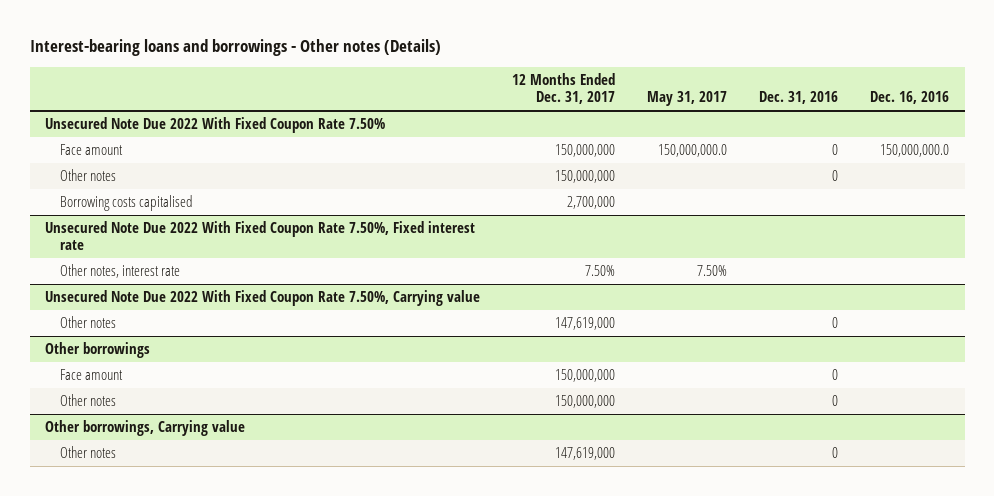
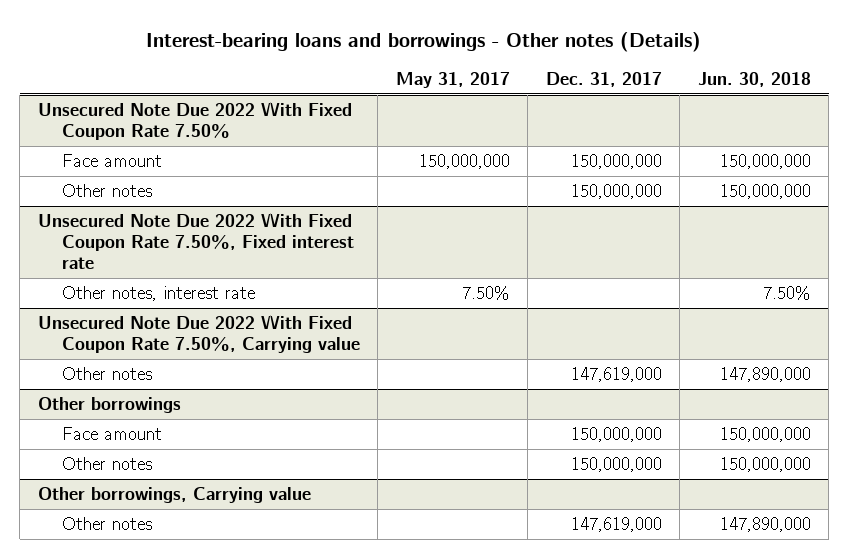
- | 12 Months Ended Dec. 31, 2017 | May 31, 2017 | Dec. 31, 2016 | Dec. 16, 2016
+ | May 31, 2017 | Dec. 31, 2017 | Jun. 30, 2018
@ Unsecured Note Due 2022 With Fixed Coupon Rate 7.50%
- Face amount | 150,000,000 | 150,000,000.0 | 0 | 150,000,000.0
+ Face amount | 150,000,000 | 150,000,000 | 150,000,000
- Borrowing costs capitalised | 2,700,000 | | |

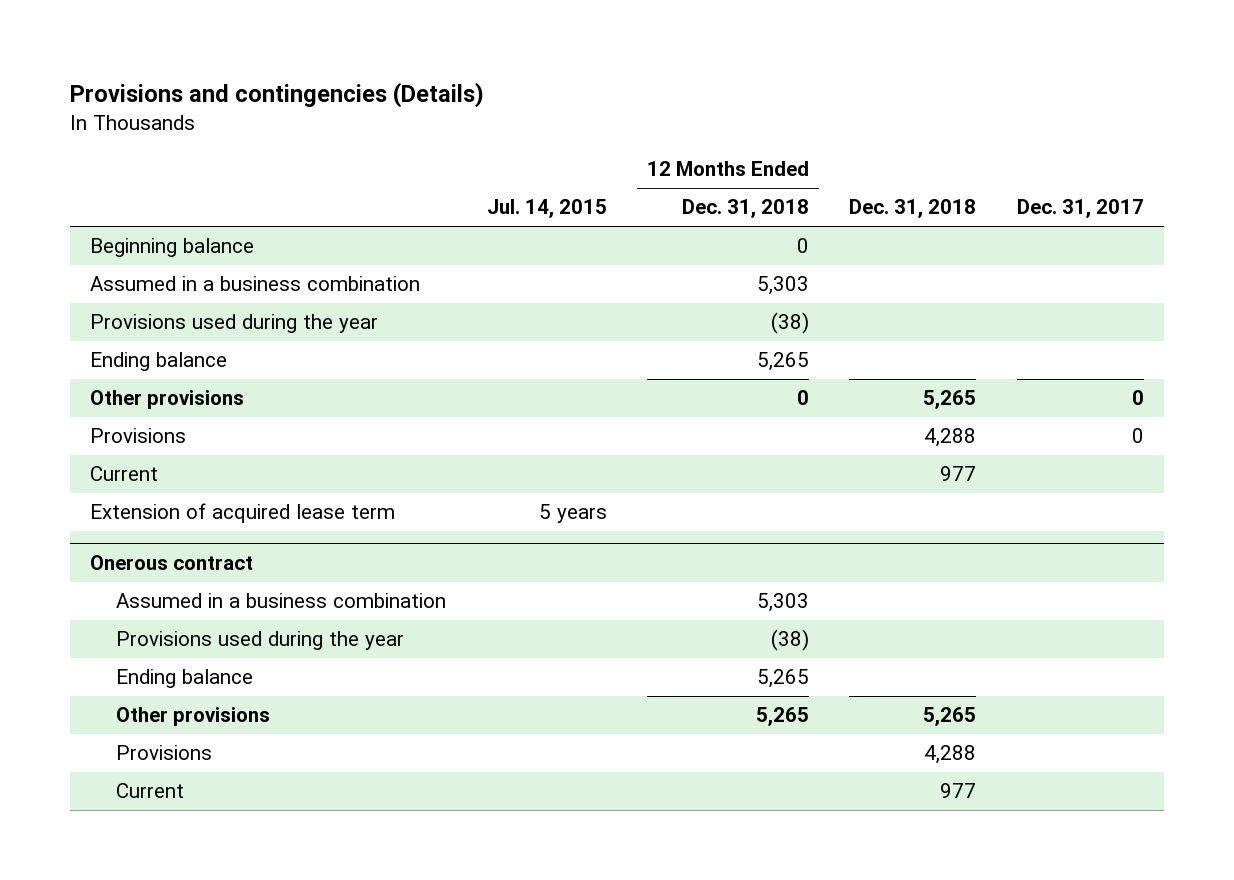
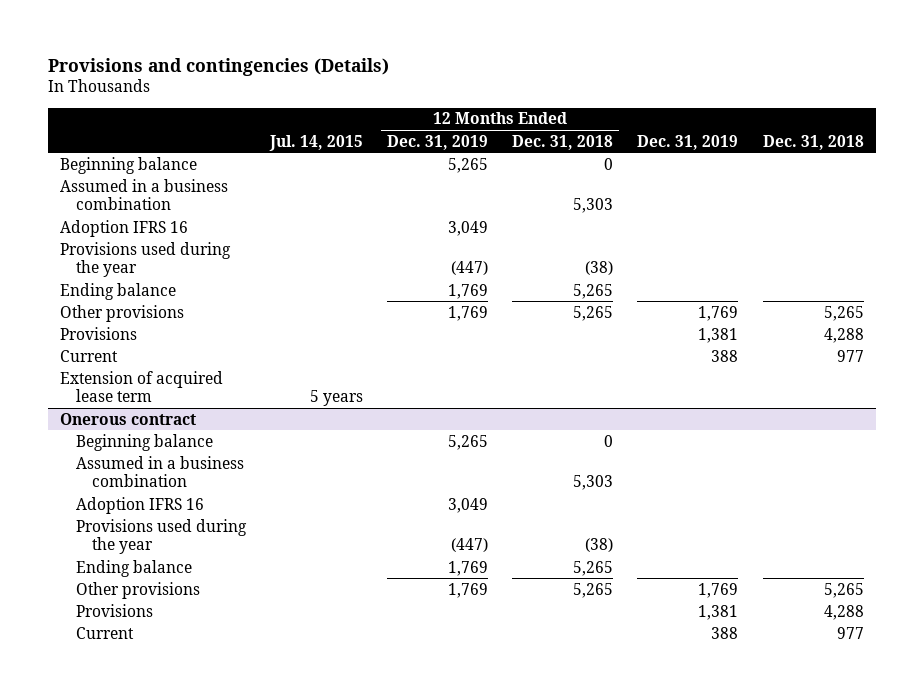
- | Jul. 14, 2015 | 12 Months Ended Dec. 31, 2018 | Dec. 31, 2018 | Dec. 31, 2017
+ | Jul. 14, 2015 | 12 Months Ended Dec. 31, 2019 | 12 Months Ended Dec. 31, 2018 | Dec. 31, 2019 | Dec. 31, 2018
+ Adoption IFRS 16 | | 3,049 | | |
- Other provisions | | 0 | 5,265 | 0
+ Other provisions | | 1,769 | 5,265 | 1,769 | 5,265
@ Onerous contract
+ Beginning balance | | 5,265 | 0 | |
+ Adoption IFRS 16 | | 3,049 | | |

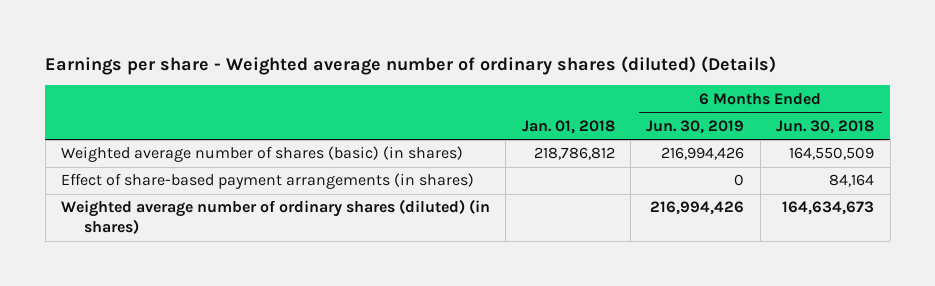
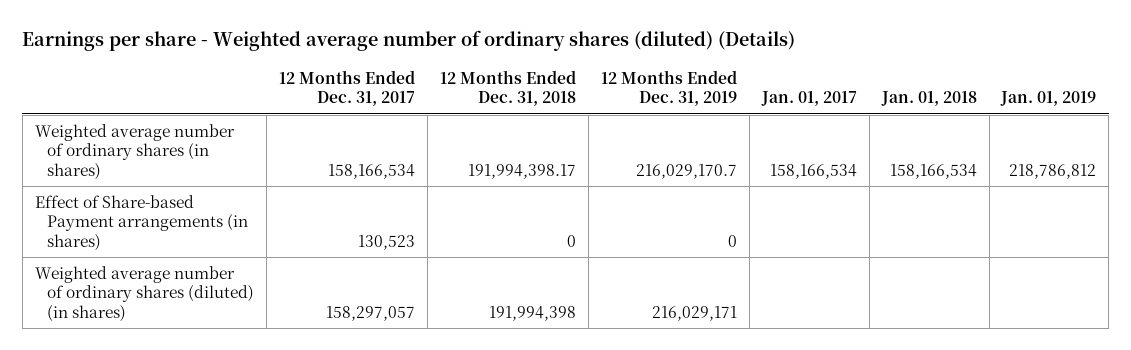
- | Jan. 01, 2018 | 6 Months Ended Jun. 30, 2019 | 6 Months Ended Jun. 30, 2018
+ | 12 Months Ended Dec. 31, 2017 | 12 Months Ended Dec. 31, 2018 | 12 Months Ended Dec. 31, 2019 | Jan. 01, 2017 | Jan. 01, 2018 | Jan. 01, 2019
- Weighted average number of shares (basic) (in shares) | 218,786,812 | 216,994,426 | 164,550,509
- Effect of share-based payment arrangements (in shares) | | 0 | 84,164
+ Weighted average number of ordinary shares (in shares) | 158,166,534 | 191,994,398.17 | 216,029,170.7 | 158,166,534 | 158,166,534 | 218,786,812
+ Effect of Share-based Payment arrangements (in shares) | 130,523 | 0 | 0 | | |

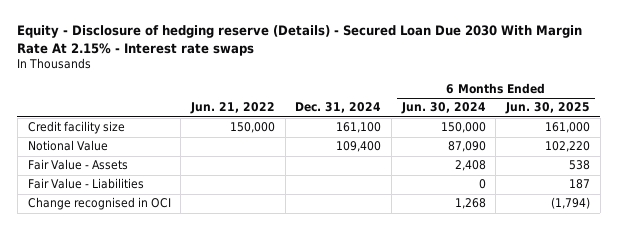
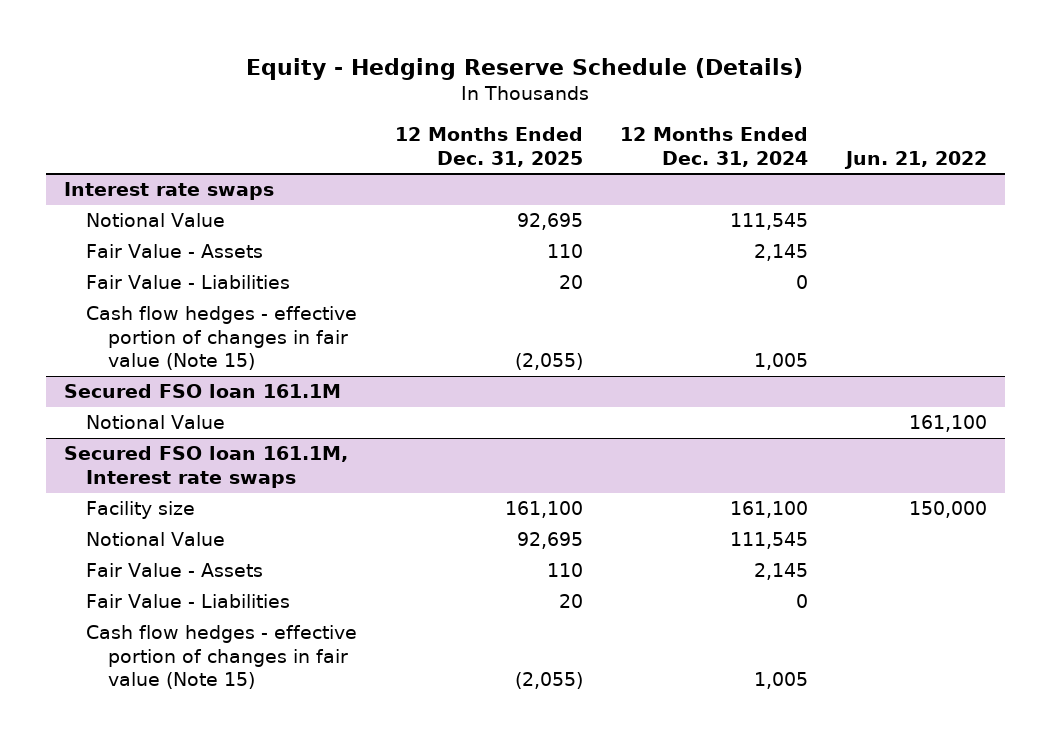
- Equity - Disclosure of hedging reserve (Details) - Secured Loan Due 2030 With Margin Rate At 2.15% - Interest rate swaps
+ Equity - Hedging Reserve Schedule (Details)
- | Jun. 21, 2022 | Dec. 31, 2024 | 6 Months Ended Jun. 30, 2024 | 6 Months Ended Jun. 30, 2025
+ | 12 Months Ended Dec. 31, 2025 | 12 Months Ended Dec. 31, 2024 | Jun. 21, 2022
- Credit facility size | 150,000 | 161,100 | 150,000 | 161,000
- Notional Value | | 109,400 | 87,090 | 102,220
- Fair Value - Assets | | | 2,408 | 538
- Fair Value - Liabilities | | | 0 | 187
- Change recognised in OCI | | | 1,268 | (1,794)
+ Interest rate swaps
+ Notional Value | 92,695 | 111,545 |
+ Fair Value - Assets | 110 | 2,145 |
+ Fair Value - Liabilities | 20 | 0 |
+ Cash flow hedges - effective portion of changes in fair value (Note 15) | (2,055) | 1,005 |
+ Secured FSO loan 161.1M
+ Notional Value | | | 161,100
+ Secured FSO loan 161.1M, Interest rate swaps
+ Facility size | 161,100 | 161,100 | 150,000
+ Notional Value | 92,695 | 111,545 |
+ Fair Value - Assets | 110 | 2,145 |
+ Fair Value - Liabilities | 20 | 0 |
+ Cash flow hedges - effective portion of changes in fair value (Note 15) | (2,055) | 1,005 |

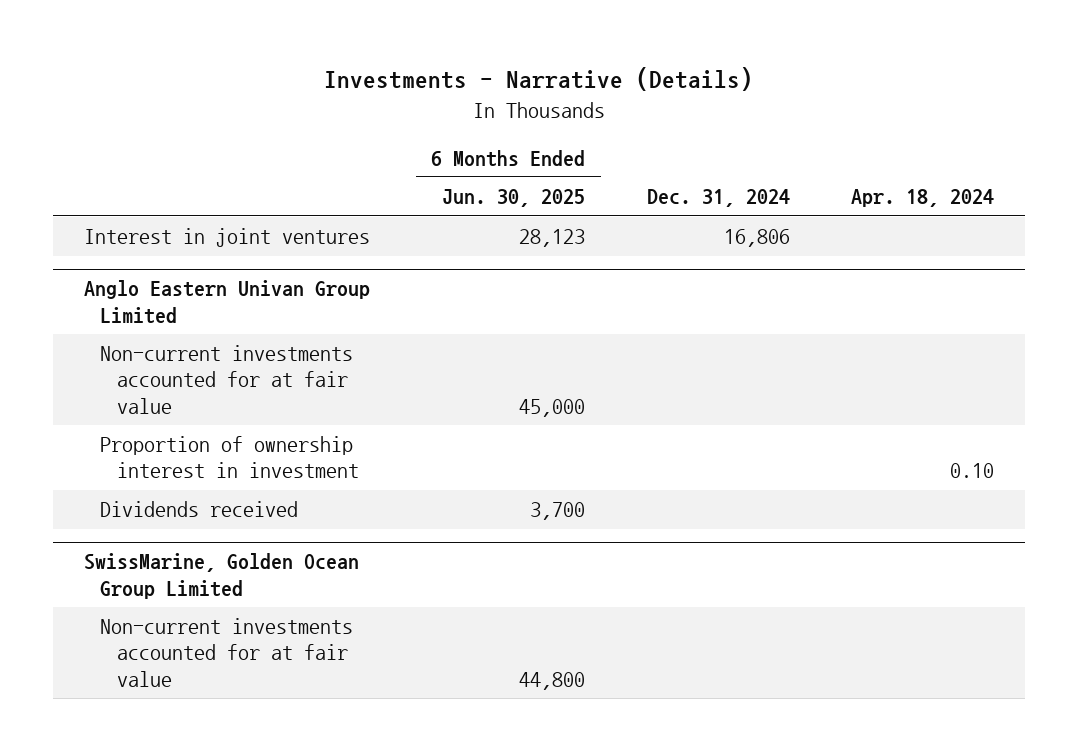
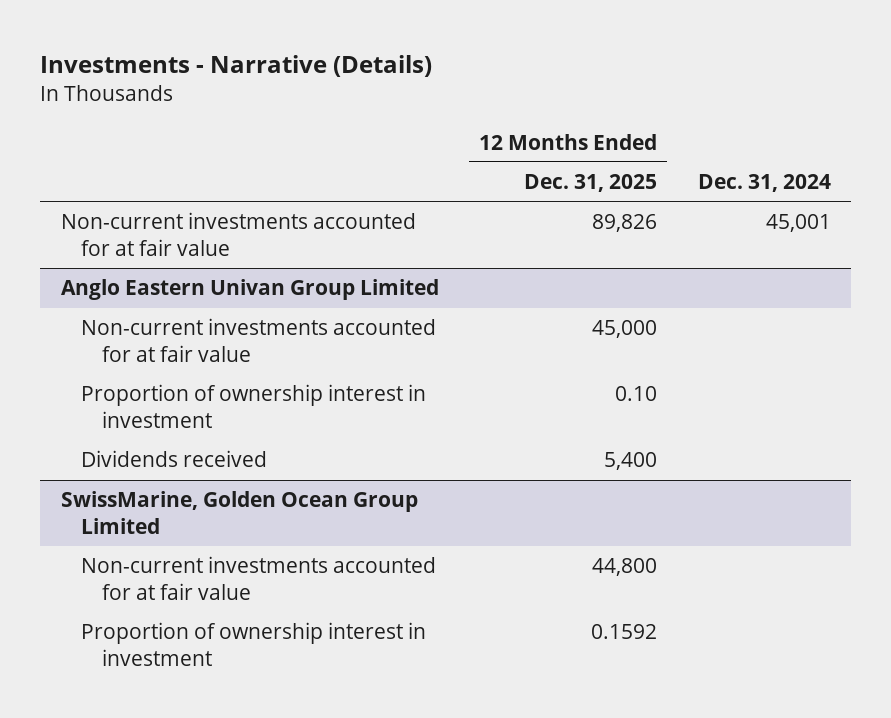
- | 6 Months Ended Jun. 30, 2025 | Dec. 31, 2024 | Apr. 18, 2024
+ | 12 Months Ended Dec. 31, 2025 | Dec. 31, 2024
- Interest in joint ventures | 28,123 | 16,806 |
+ Non-current investments accounted for at fair value | 89,826 | 45,001
@ SwissMarine, Golden Ocean Group Limited
+ Proportion of ownership interest in investment | 0.1592 |

